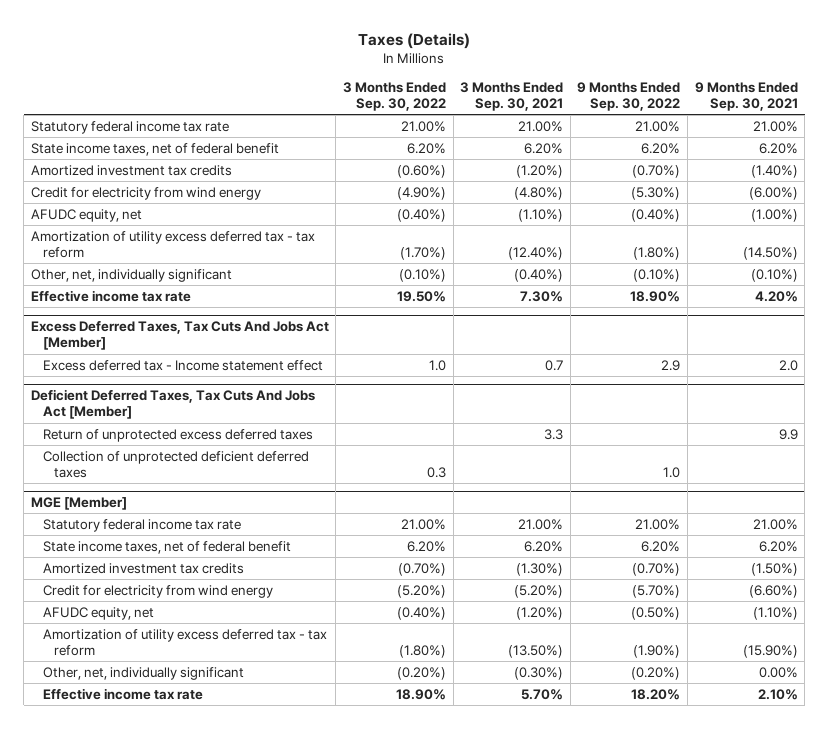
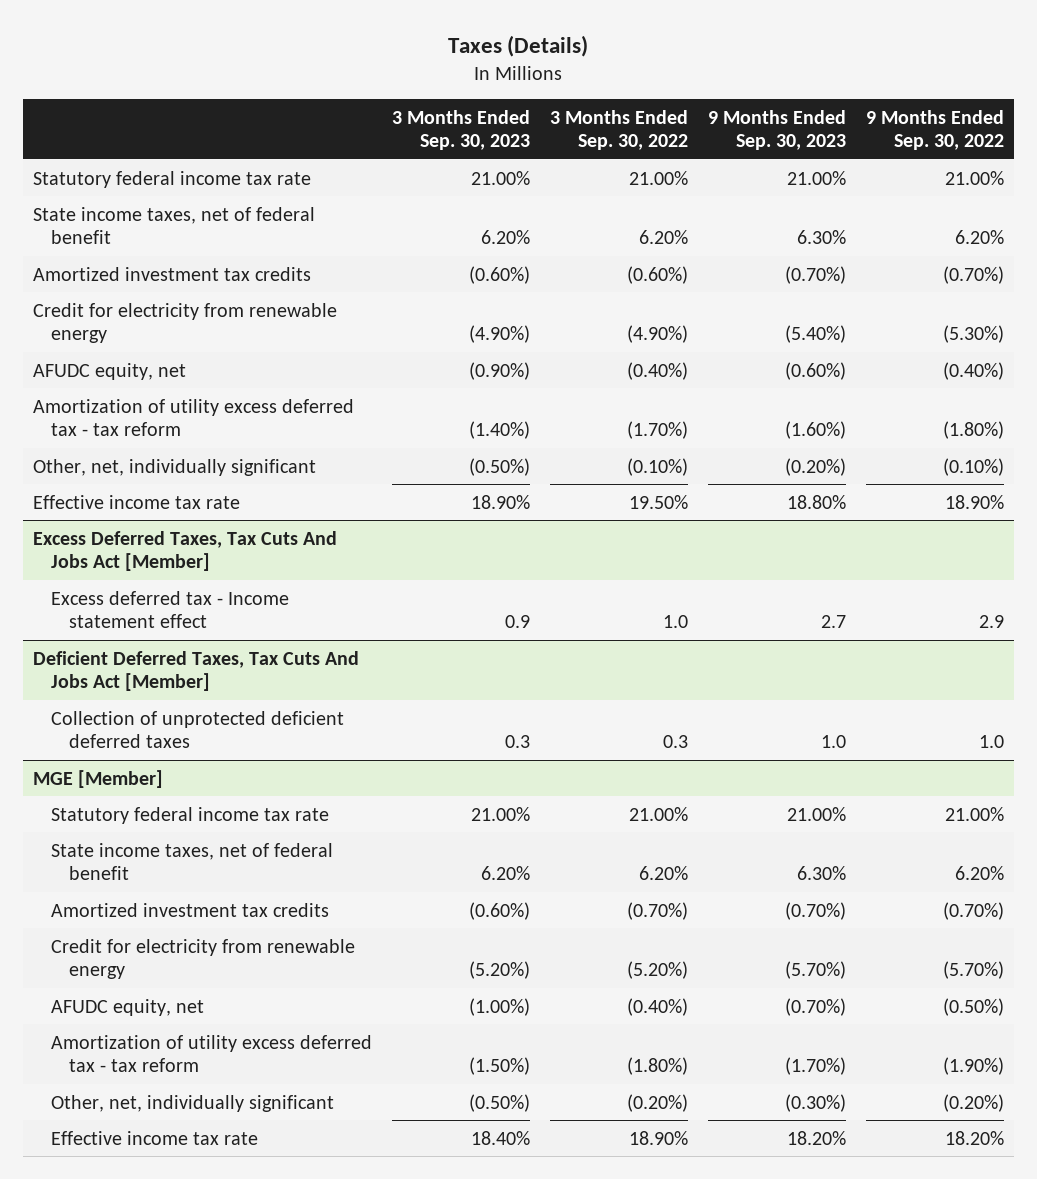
- | 3 Months Ended Sep. 30, 2022 | 3 Months Ended Sep. 30, 2021 | 9 Months Ended Sep. 30, 2022 | 9 Months Ended Sep. 30, 2021
+ | 3 Months Ended Sep. 30, 2023 | 3 Months Ended Sep. 30, 2022 | 9 Months Ended Sep. 30, 2023 | 9 Months Ended Sep. 30, 2022
- Credit for electricity from wind energy | (4.90%) | (4.80%) | (5.30%) | (6.00%)
+ Credit for electricity from renewable energy | (4.90%) | (4.90%) | (5.40%) | (5.30%)
@ Deficient Deferred Taxes, Tax Cuts And Jobs Act [Member]
- Return of unprotected excess deferred taxes | | 3.3 | | 9.9
@ MGE [Member]
- Credit for electricity from wind energy | (5.20%) | (5.20%) | (5.70%) | (6.60%)
+ Credit for electricity from renewable energy | (5.20%) | (5.20%) | (5.70%) | (5.70%)

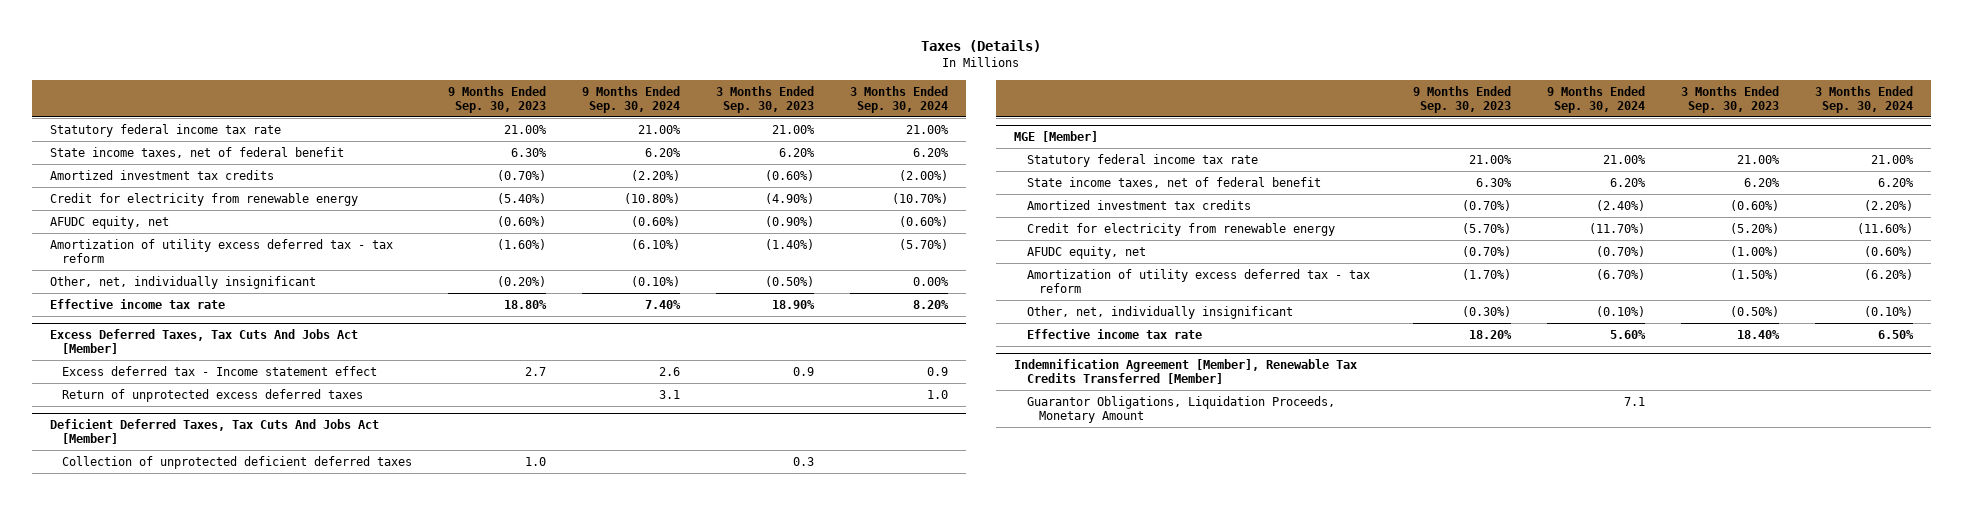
- | 3 Months Ended Sep. 30, 2023 | 3 Months Ended Sep. 30, 2022 | 9 Months Ended Sep. 30, 2023 | 9 Months Ended Sep. 30, 2022
+ | 9 Months Ended Sep. 30, 2023 | 9 Months Ended Sep. 30, 2024 | 3 Months Ended Sep. 30, 2023 | 3 Months Ended Sep. 30, 2024
- Other, net, individually significant | (0.50%) | (0.10%) | (0.20%) | (0.10%)
+ Other, net, individually insignificant | (0.20%) | (0.10%) | (0.50%) | 0.00%
@ Excess Deferred Taxes, Tax Cuts And Jobs Act [Member]
+ Return of unprotected excess deferred taxes | | 3.1 | | 1.0
@ MGE [Member]
- Other, net, individually significant | (0.50%) | (0.20%) | (0.30%) | (0.20%)
+ Other, net, individually insignificant | (0.30%) | (0.10%) | (0.50%) | (0.10%)
+ Indemnification Agreement [Member], Renewable Tax Credits Transferred [Member]
+ Guarantor Obligations, Liquidation Proceeds, Monetary Amount | | 7.1 | |

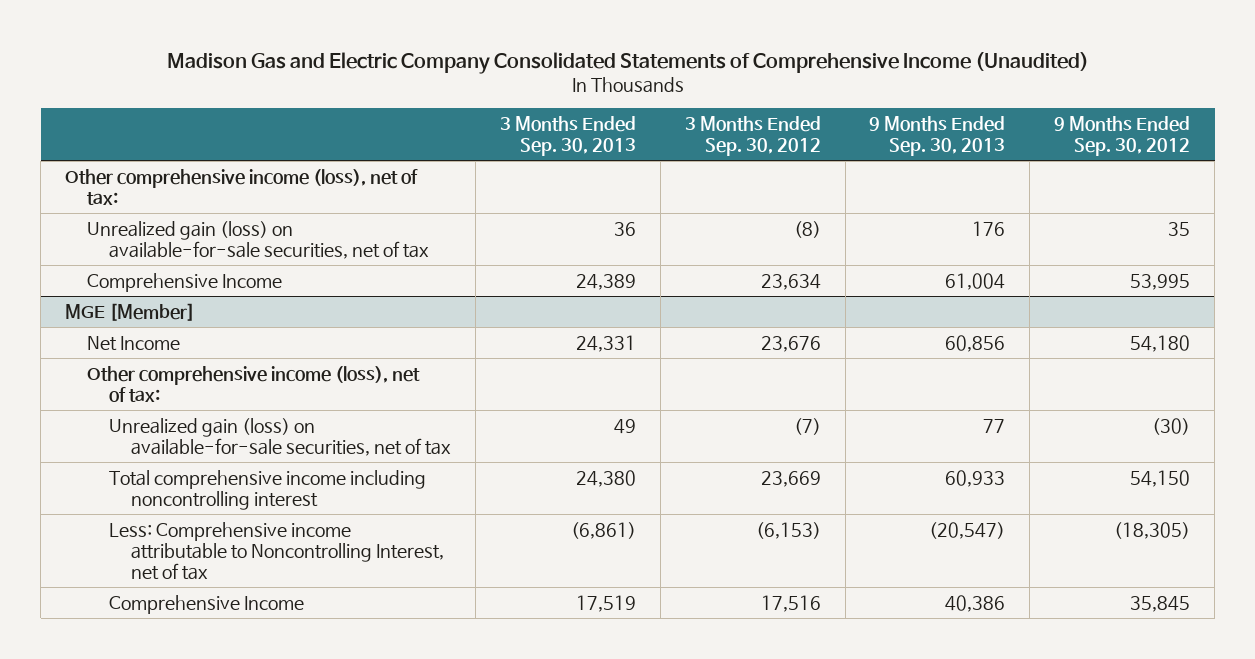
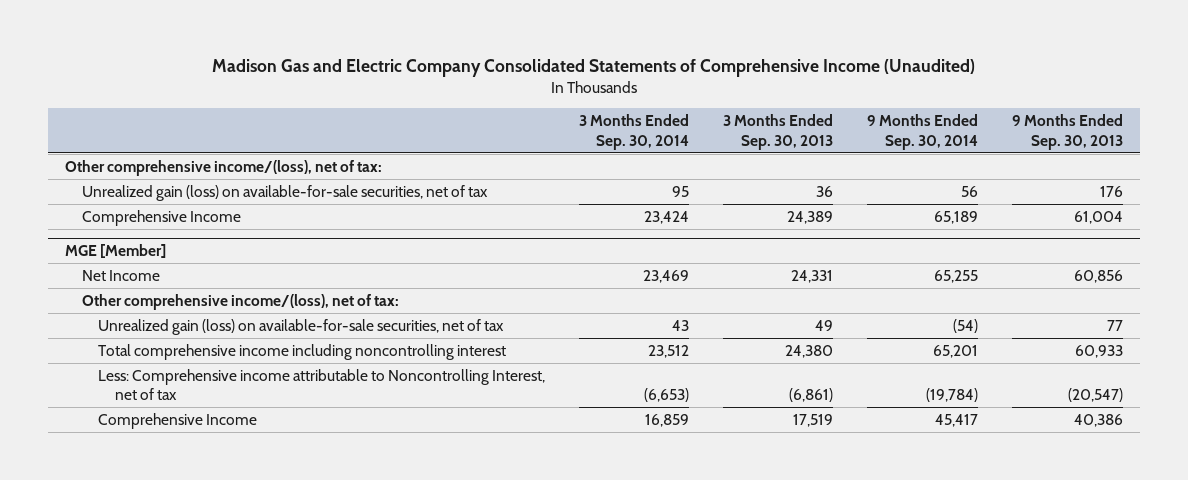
- | 3 Months Ended Sep. 30, 2013 | 3 Months Ended Sep. 30, 2012 | 9 Months Ended Sep. 30, 2013 | 9 Months Ended Sep. 30, 2012
+ | 3 Months Ended Sep. 30, 2014 | 3 Months Ended Sep. 30, 2013 | 9 Months Ended Sep. 30, 2014 | 9 Months Ended Sep. 30, 2013
- Other comprehensive income (loss), net of tax:
+ Other comprehensive income/(loss), net of tax:
@ MGE [Member]
- Other comprehensive income (loss), net of tax:
+ Other comprehensive income/(loss), net of tax:

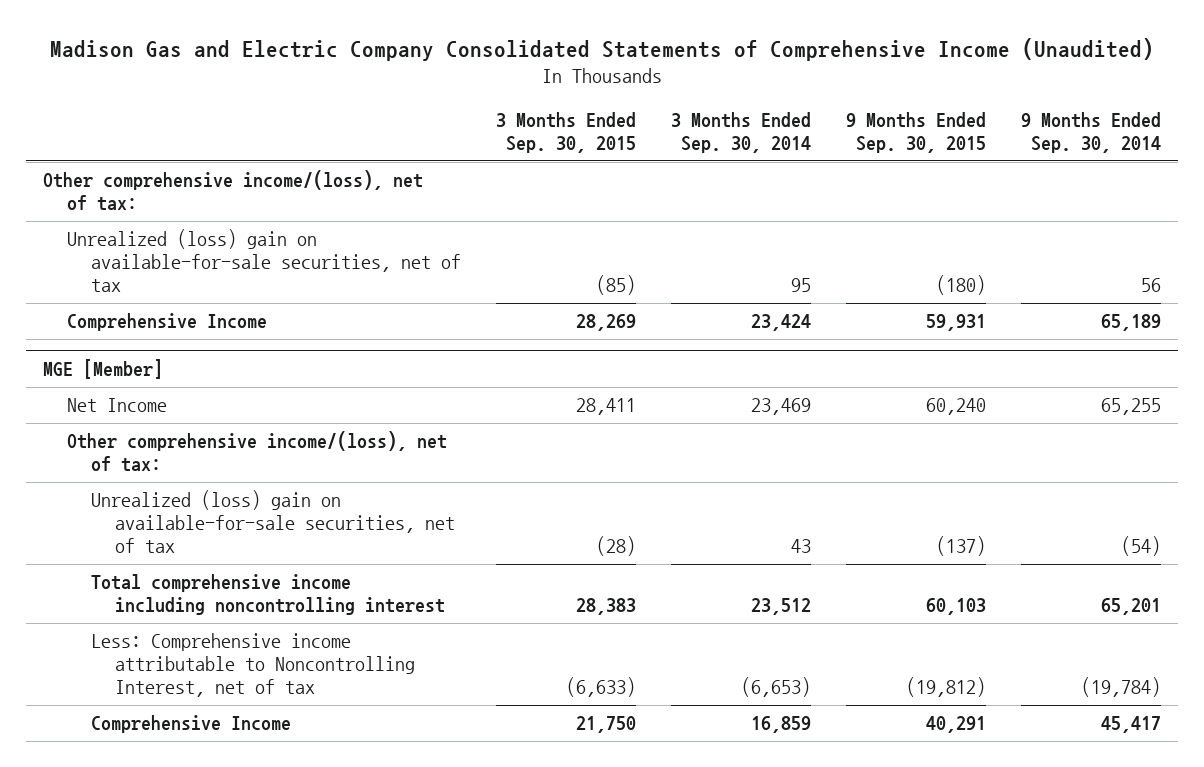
- | 3 Months Ended Sep. 30, 2014 | 3 Months Ended Sep. 30, 2013 | 9 Months Ended Sep. 30, 2014 | 9 Months Ended Sep. 30, 2013
+ | 3 Months Ended Sep. 30, 2015 | 3 Months Ended Sep. 30, 2014 | 9 Months Ended Sep. 30, 2015 | 9 Months Ended Sep. 30, 2014
- Unrealized gain (loss) on available-for-sale securities, net of tax | 95 | 36 | 56 | 176
+ Unrealized (loss) gain on available-for-sale securities, net of tax | (85) | 95 | (180) | 56
@ MGE [Member]
- Unrealized gain (loss) on available-for-sale securities, net of tax | 43 | 49 | (54) | 77
+ Unrealized (loss) gain on available-for-sale securities, net of tax | (28) | 43 | (137) | (54)

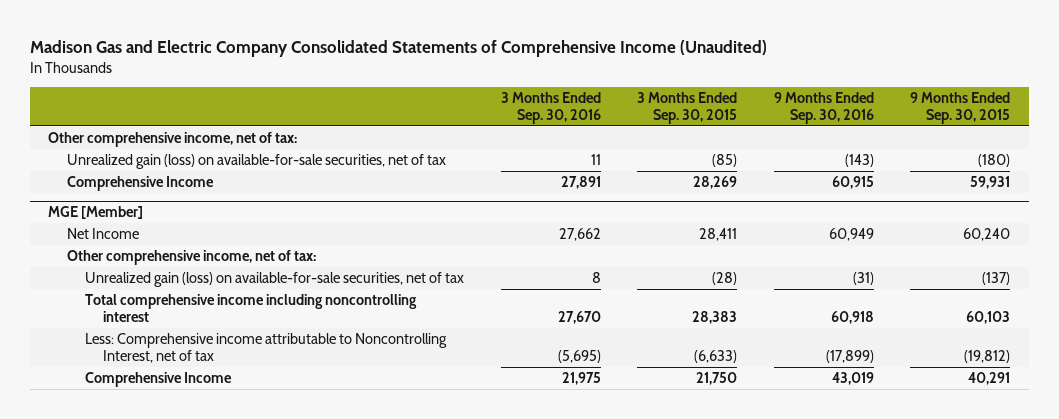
- | 3 Months Ended Sep. 30, 2015 | 3 Months Ended Sep. 30, 2014 | 9 Months Ended Sep. 30, 2015 | 9 Months Ended Sep. 30, 2014
+ | 3 Months Ended Sep. 30, 2016 | 3 Months Ended Sep. 30, 2015 | 9 Months Ended Sep. 30, 2016 | 9 Months Ended Sep. 30, 2015
- Other comprehensive income/(loss), net of tax:
- Unrealized (loss) gain on available-for-sale securities, net of tax | (85) | 95 | (180) | 56
+ Other comprehensive income, net of tax:
+ Unrealized gain (loss) on available-for-sale securities, net of tax | 11 | (85) | (143) | (180)
@ MGE [Member]
- Other comprehensive income/(loss), net of tax:
- Unrealized (loss) gain on available-for-sale securities, net of tax | (28) | 43 | (137) | (54)
+ Other comprehensive income, net of tax:
+ Unrealized gain (loss) on available-for-sale securities, net of tax | 8 | (28) | (31) | (137)

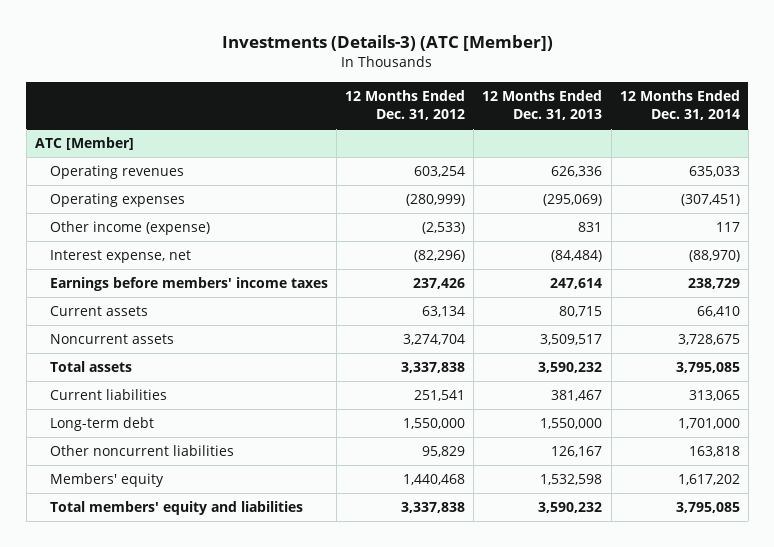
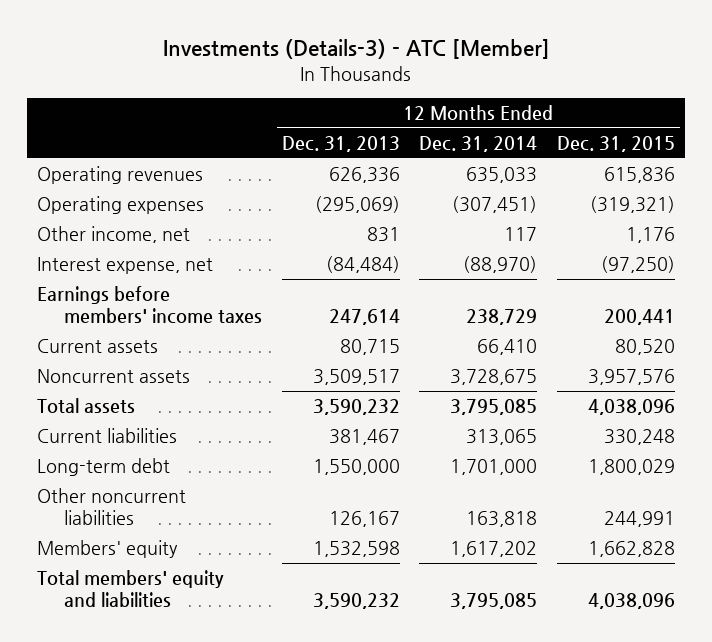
- Investments (Details-3) (ATC [Member])
+ Investments (Details-3) - ATC [Member]
- | 12 Months Ended Dec. 31, 2012 | 12 Months Ended Dec. 31, 2013 | 12 Months Ended Dec. 31, 2014
+ | 12 Months Ended Dec. 31, 2013 | 12 Months Ended Dec. 31, 2014 | 12 Months Ended Dec. 31, 2015
- ATC [Member]
- Other income (expense) | (2,533) | 831 | 117
+ Other income, net | 831 | 117 | 1,176

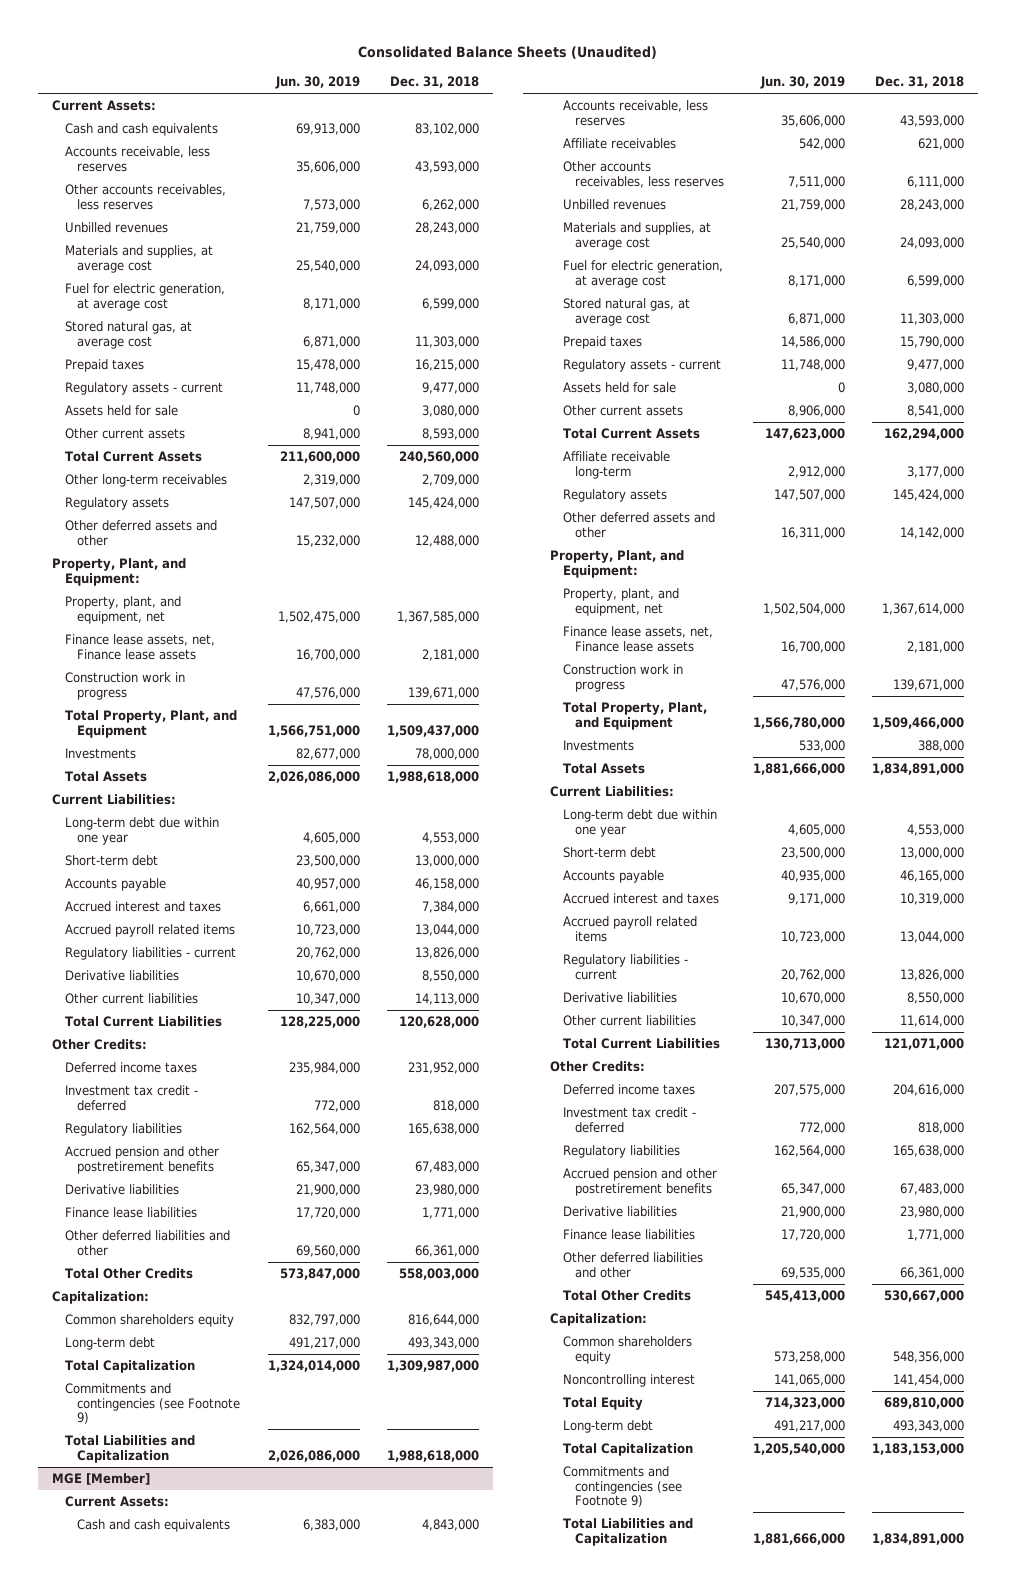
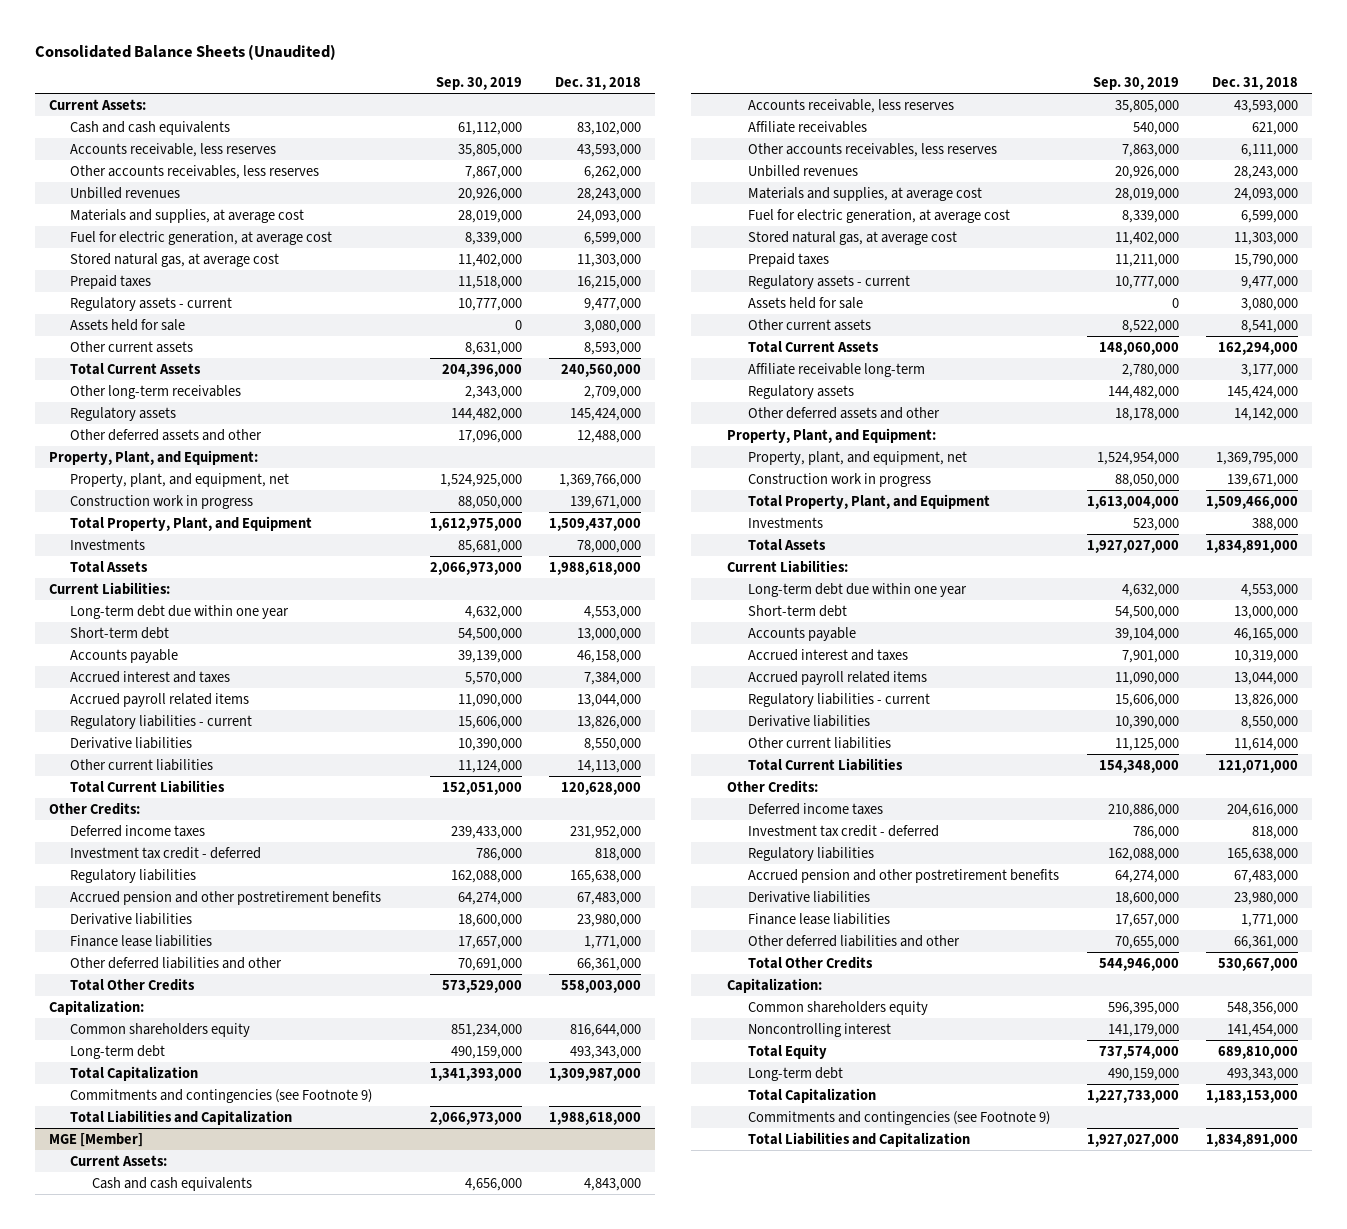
- | Jun. 30, 2019 | Dec. 31, 2018
+ | Sep. 30, 2019 | Dec. 31, 2018
- Property, plant, and equipment, net | 1,502,475,000 | 1,367,585,000
- Finance lease assets, net, Finance lease assets | 16,700,000 | 2,181,000
+ Property, plant, and equipment, net | 1,524,925,000 | 1,369,766,000
@ MGE [Member]
- Property, plant, and equipment, net | 1,502,504,000 | 1,367,614,000
- Finance lease assets, net, Finance lease assets | 16,700,000 | 2,181,000
+ Property, plant, and equipment, net | 1,524,954,000 | 1,369,795,000

